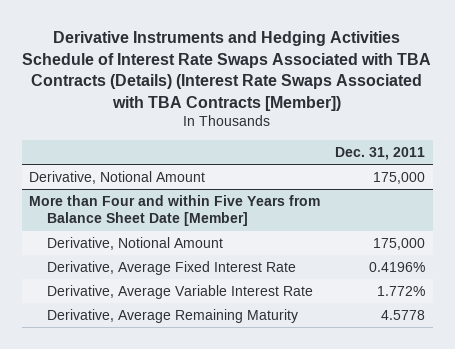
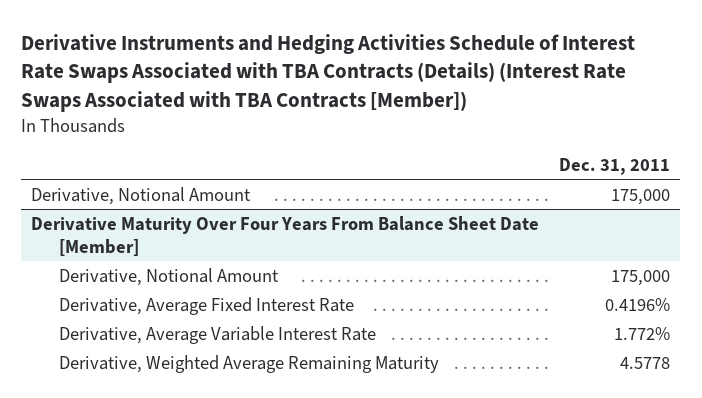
- More than Four and within Five Years from Balance Sheet Date [Member]
+ Derivative Maturity Over Four Years From Balance Sheet Date [Member]
- Derivative, Average Remaining Maturity | 4.5778
+ Derivative, Weighted Average Remaining Maturity | 4.5778

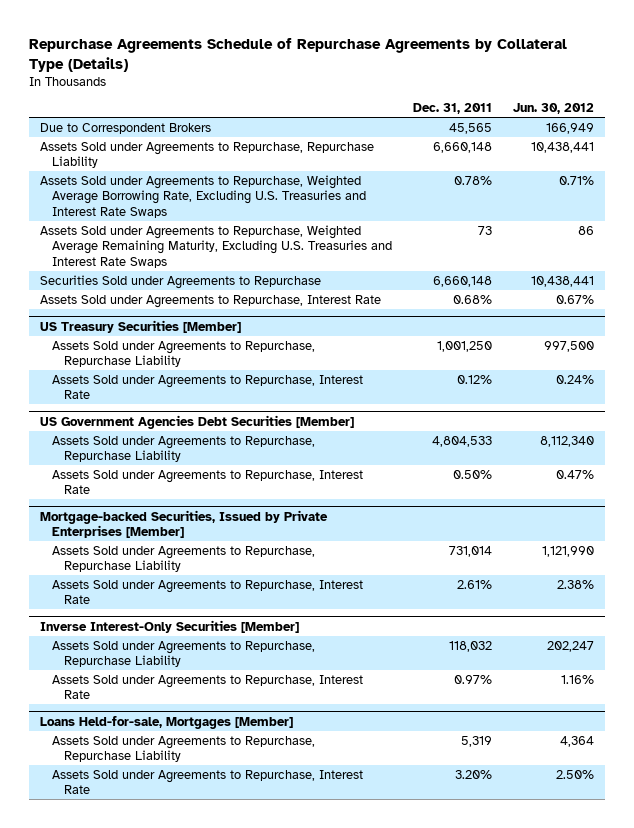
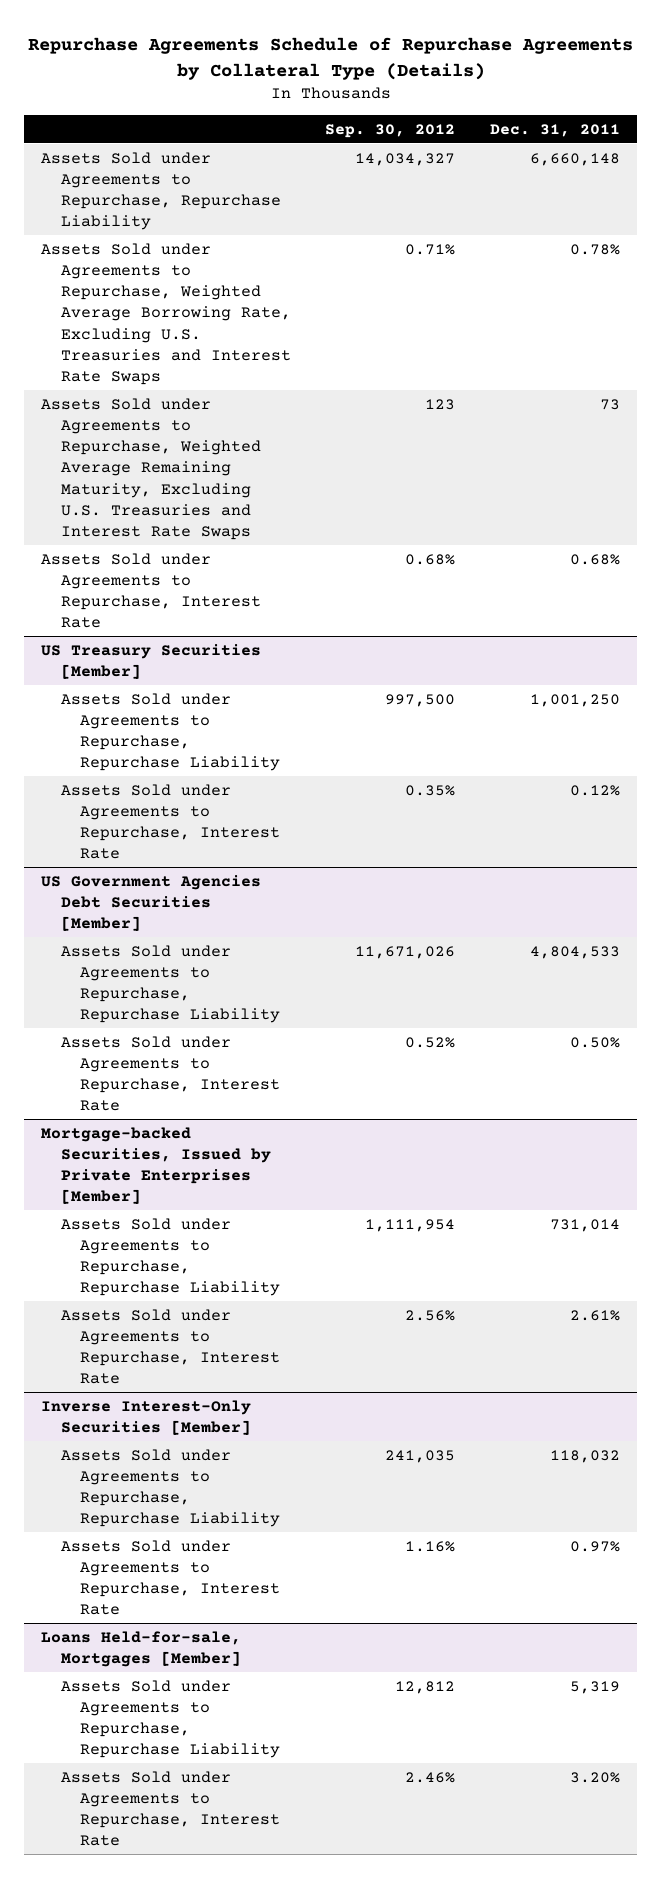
- | Dec. 31, 2011 | Jun. 30, 2012
+ | Sep. 30, 2012 | Dec. 31, 2011
- Due to Correspondent Brokers | 45,565 | 166,949
- Securities Sold under Agreements to Repurchase | 6,660,148 | 10,438,441

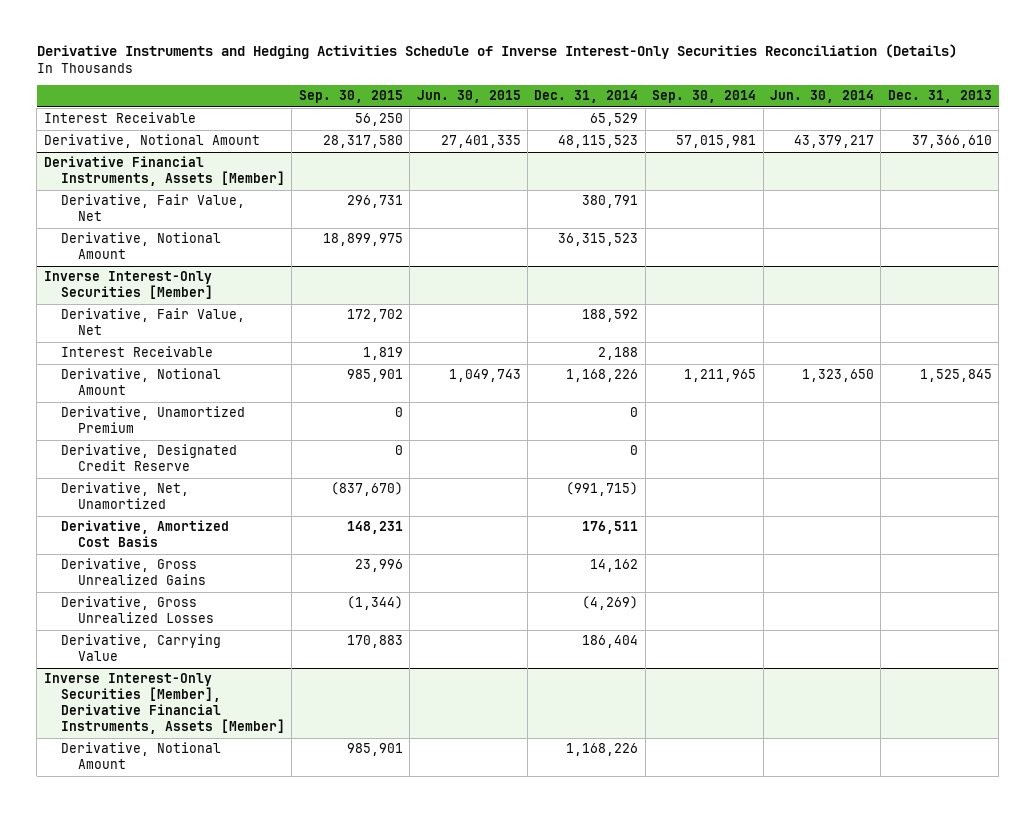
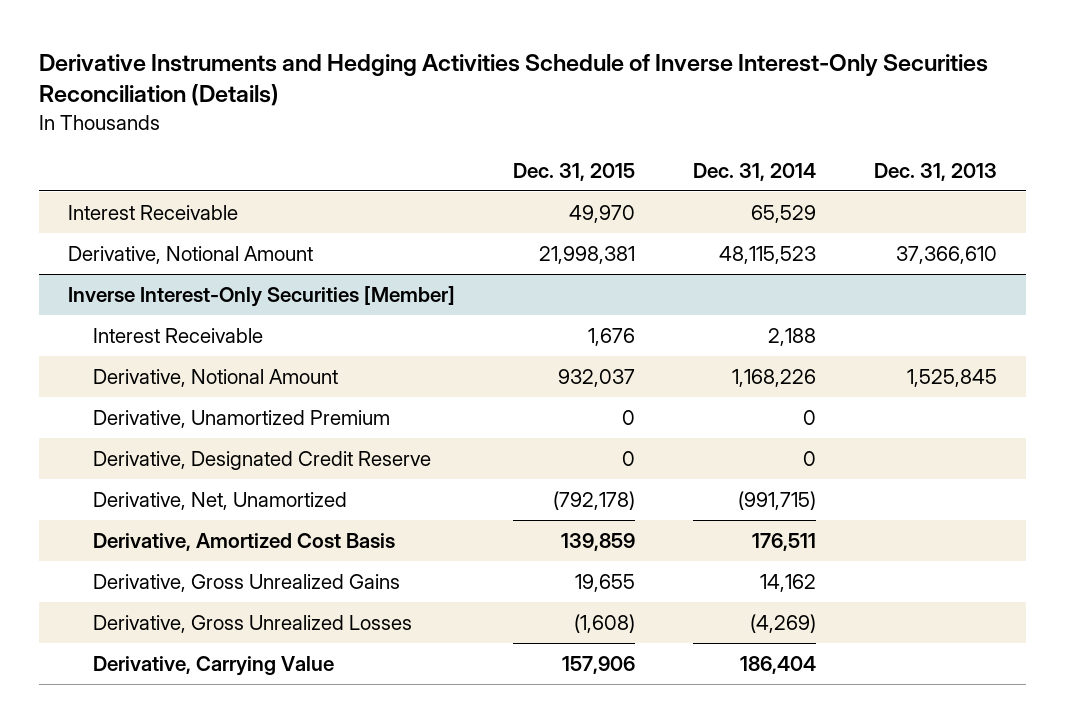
- | Sep. 30, 2015 | Jun. 30, 2015 | Dec. 31, 2014 | Sep. 30, 2014 | Jun. 30, 2014 | Dec. 31, 2013
+ | Dec. 31, 2015 | Dec. 31, 2014 | Dec. 31, 2013
- Derivative Financial Instruments, Assets [Member]
- Derivative, Fair Value, Net | 296,731 | | 380,791 | | |
- Derivative, Notional Amount | 18,899,975 | | 36,315,523 | | |
@ Inverse Interest-Only Securities [Member]
- Derivative, Fair Value, Net | 172,702 | | 188,592 | | |
- Inverse Interest-Only Securities [Member], Derivative Financial Instruments, Assets [Member]
- Derivative, Notional Amount | 985,901 | | 1,168,226 | | |

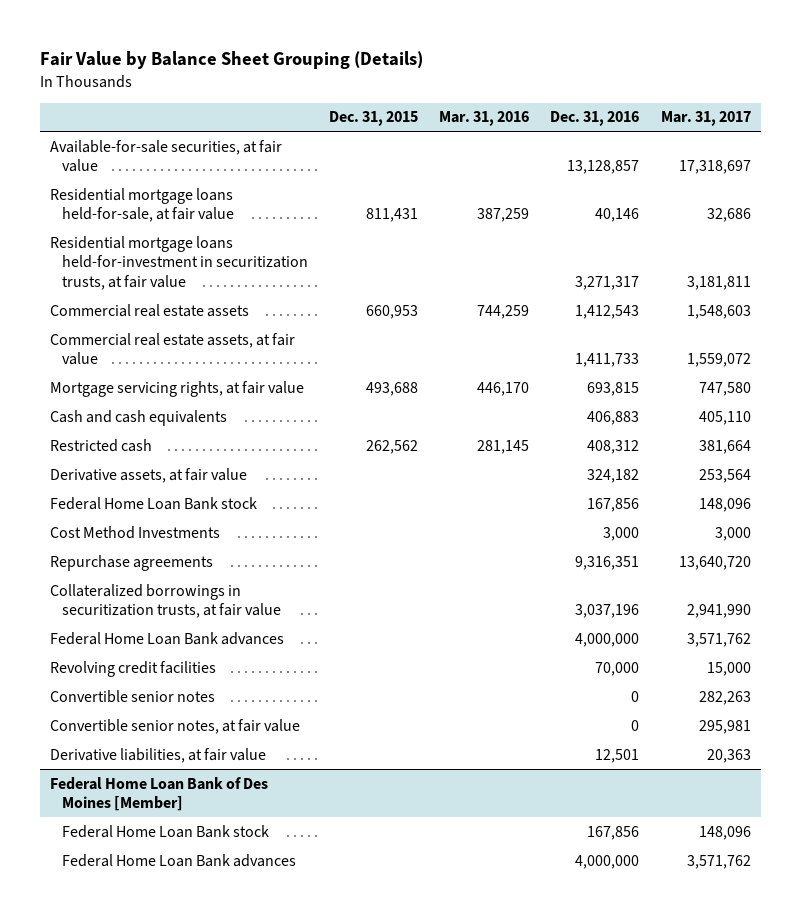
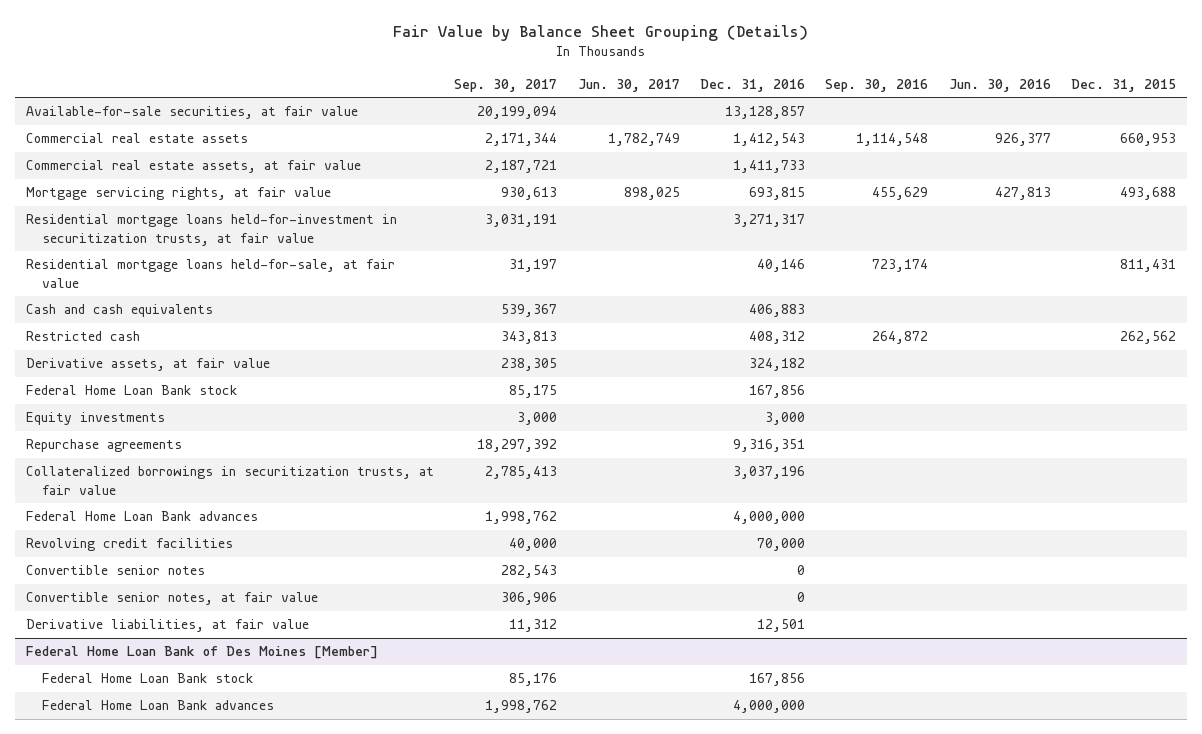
- | Dec. 31, 2015 | Mar. 31, 2016 | Dec. 31, 2016 | Mar. 31, 2017
+ | Sep. 30, 2017 | Jun. 30, 2017 | Dec. 31, 2016 | Sep. 30, 2016 | Jun. 30, 2016 | Dec. 31, 2015
moved down: Residential mortgage loans held-for-investment in securitization trusts, at fair value | 3,031,191 | | 3,271,317 | | |
moved down: Residential mortgage loans held-for-sale, at fair value | 31,197 | | 40,146 | 723,174 | | 811,431
- Cost Method Investments | | | 3,000 | 3,000
+ Equity investments | 3,000 | | 3,000 | | |

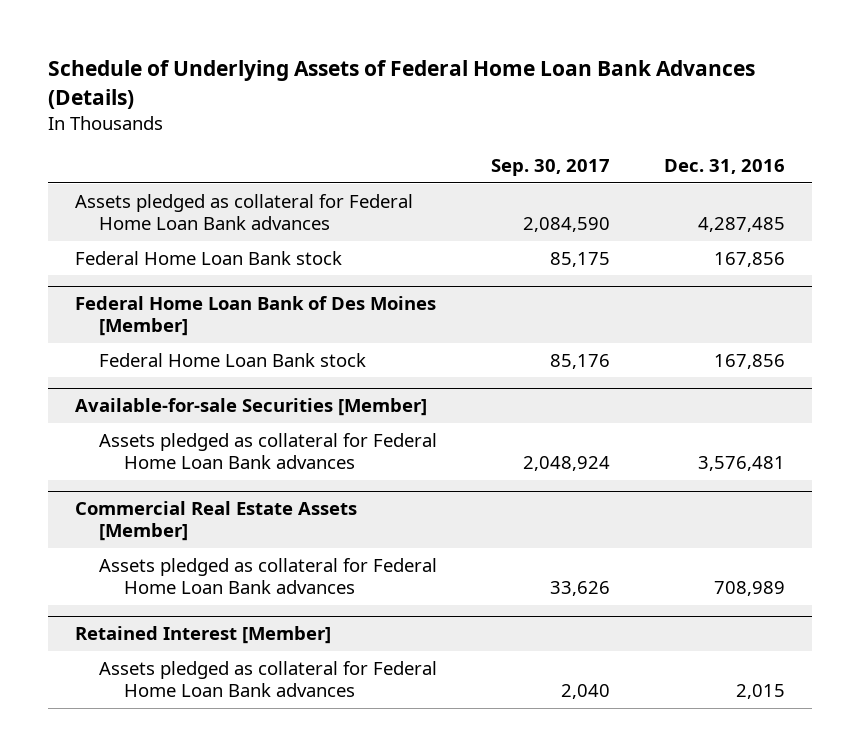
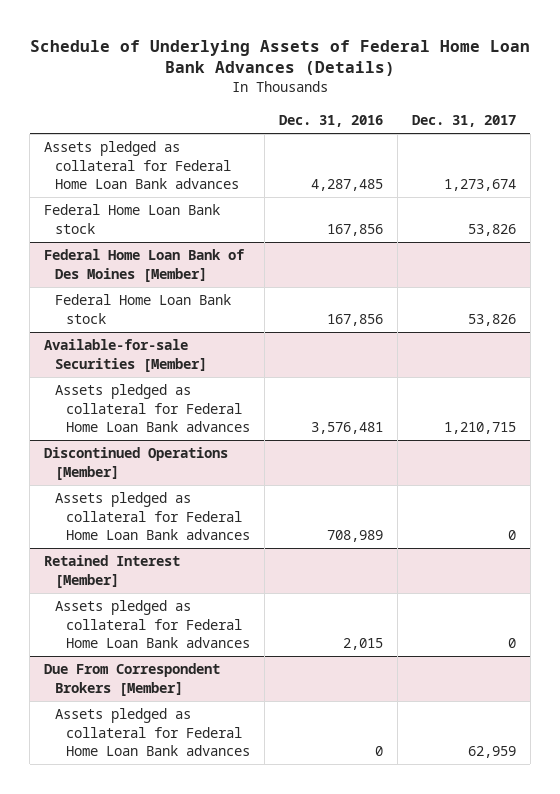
- | Sep. 30, 2017 | Dec. 31, 2016
+ | Dec. 31, 2016 | Dec. 31, 2017
- Commercial Real Estate Assets [Member]
+ Discontinued Operations [Member]
+ Due From Correspondent Brokers [Member]
+ Assets pledged as collateral for Federal Home Loan Bank advances | 0 | 62,959

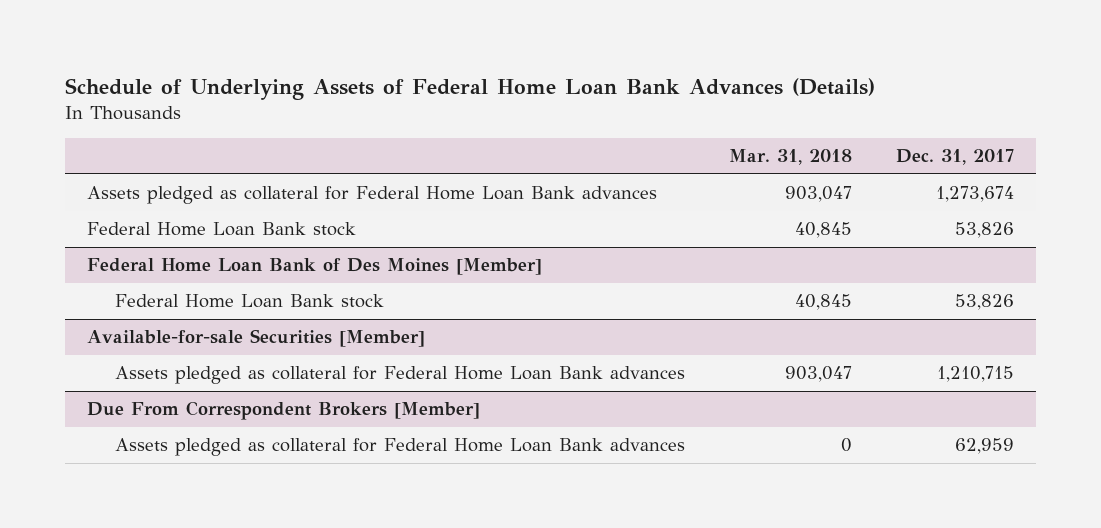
- | Dec. 31, 2016 | Dec. 31, 2017
+ | Mar. 31, 2018 | Dec. 31, 2017
- Discontinued Operations [Member]
- Assets pledged as collateral for Federal Home Loan Bank advances | 708,989 | 0
- Retained Interest [Member]
- Assets pledged as collateral for Federal Home Loan Bank advances | 2,015 | 0

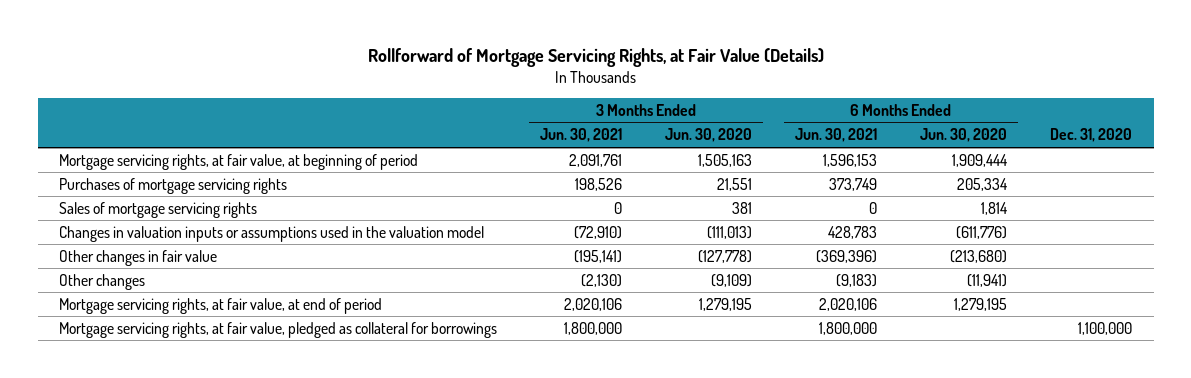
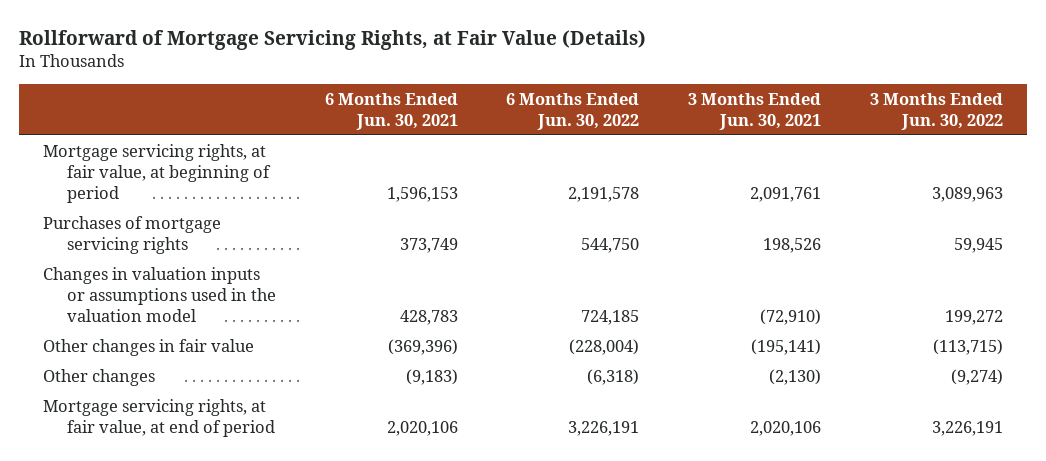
- | 3 Months Ended Jun. 30, 2021 | 3 Months Ended Jun. 30, 2020 | 6 Months Ended Jun. 30, 2021 | 6 Months Ended Jun. 30, 2020 | Dec. 31, 2020
+ | 6 Months Ended Jun. 30, 2021 | 6 Months Ended Jun. 30, 2022 | 3 Months Ended Jun. 30, 2021 | 3 Months Ended Jun. 30, 2022
- Sales of mortgage servicing rights | 0 | 381 | 0 | 1,814 |
- Mortgage servicing rights, at fair value, pledged as collateral for borrowings | 1,800,000 | | 1,800,000 | | 1,100,000

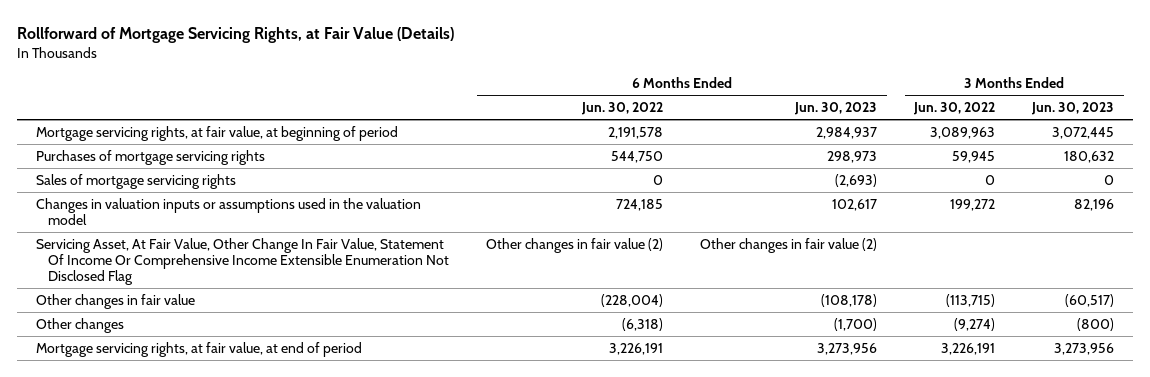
- | 6 Months Ended Jun. 30, 2021 | 6 Months Ended Jun. 30, 2022 | 3 Months Ended Jun. 30, 2021 | 3 Months Ended Jun. 30, 2022
+ | 6 Months Ended Jun. 30, 2022 | 6 Months Ended Jun. 30, 2023 | 3 Months Ended Jun. 30, 2022 | 3 Months Ended Jun. 30, 2023
+ Sales of mortgage servicing rights | 0 | (2,693) | 0 | 0
+ Servicing Asset, At Fair Value, Other Change In Fair Value, Statement Of Income Or Comprehensive Income Extensible Enumeration Not Disclosed Flag | Other changes in fair value (2) | Other changes in fair value (2) | |

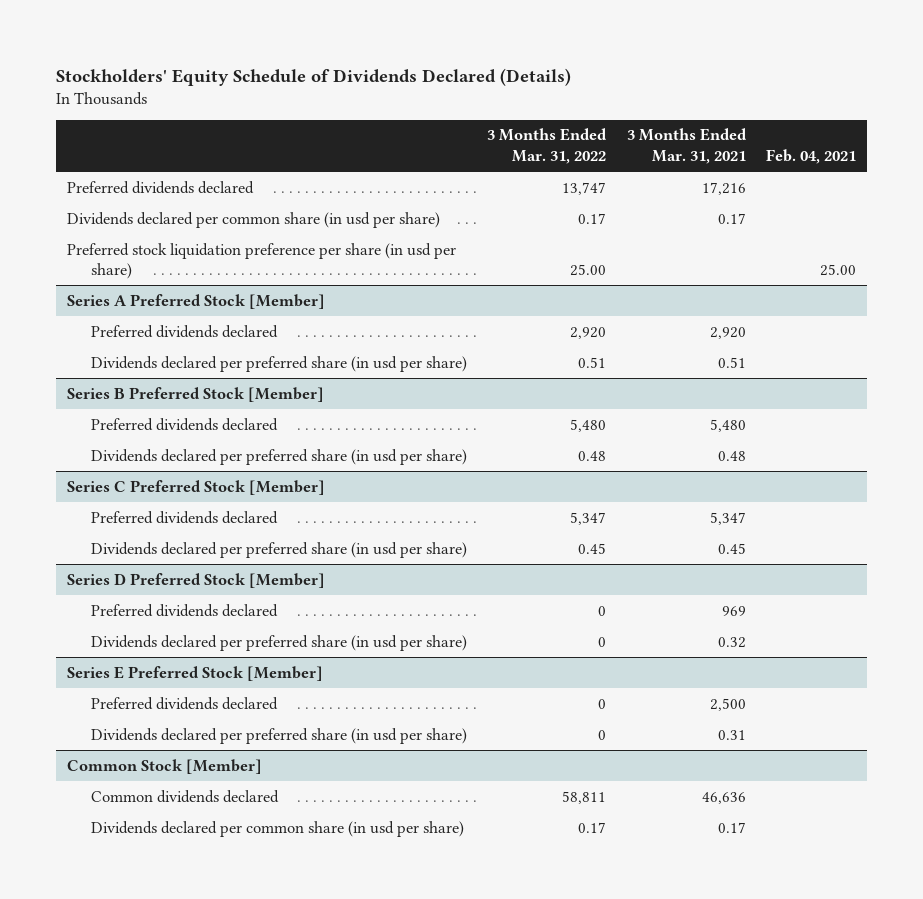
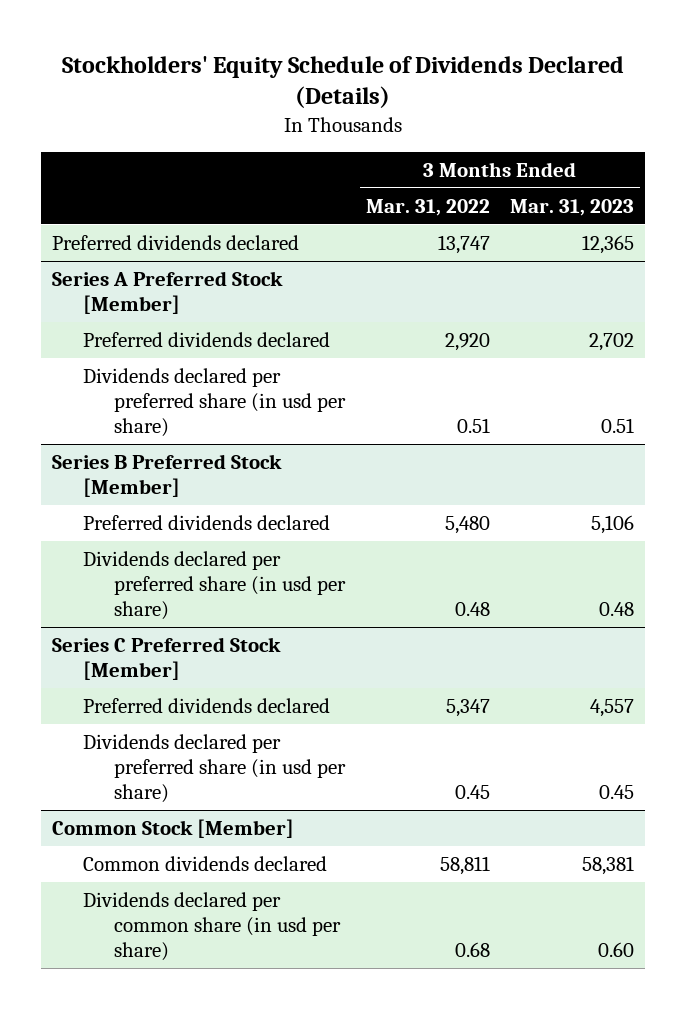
- | 3 Months Ended Mar. 31, 2022 | 3 Months Ended Mar. 31, 2021 | Feb. 04, 2021
+ | 3 Months Ended Mar. 31, 2022 | 3 Months Ended Mar. 31, 2023
- Dividends declared per common share (in usd per share) | 0.17 | 0.17 |
- Preferred stock liquidation preference per share (in usd per share) | 25.00 | | 25.00
- Series D Preferred Stock [Member]
- Preferred dividends declared | 0 | 969 |
- Dividends declared per preferred share (in usd per share) | 0 | 0.32 |
- Series E Preferred Stock [Member]
- Preferred dividends declared | 0 | 2,500 |
- Dividends declared per preferred share (in usd per share) | 0 | 0.31 |
@ Common Stock [Member]
- Dividends declared per common share (in usd per share) | 0.17 | 0.17 |
+ Dividends declared per common share (in usd per share) | 0.68 | 0.60

